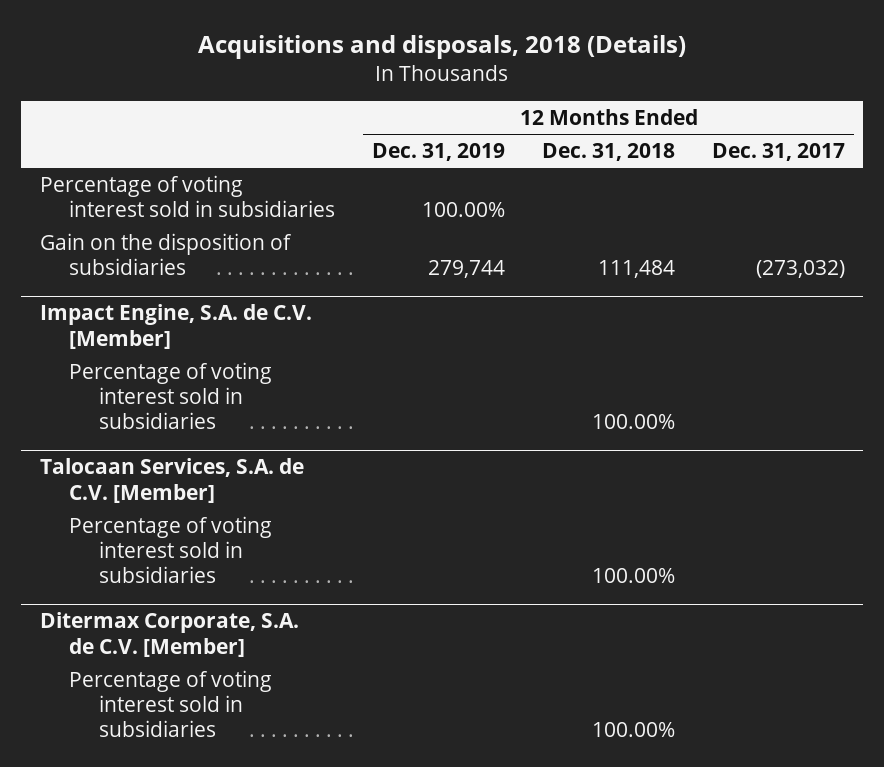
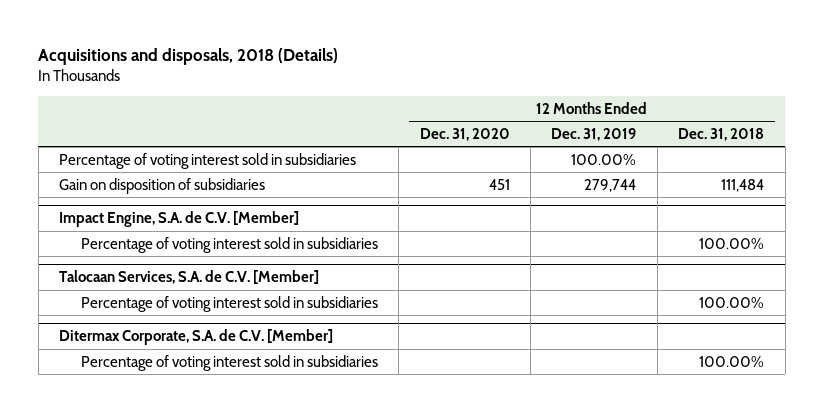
- | 12 Months Ended Dec. 31, 2019 | 12 Months Ended Dec. 31, 2018 | 12 Months Ended Dec. 31, 2017
+ | 12 Months Ended Dec. 31, 2020 | 12 Months Ended Dec. 31, 2019 | 12 Months Ended Dec. 31, 2018
- Gain on the disposition of subsidiaries | 279,744 | 111,484 | (273,032)
+ Gain on disposition of subsidiaries | 451 | 279,744 | 111,484

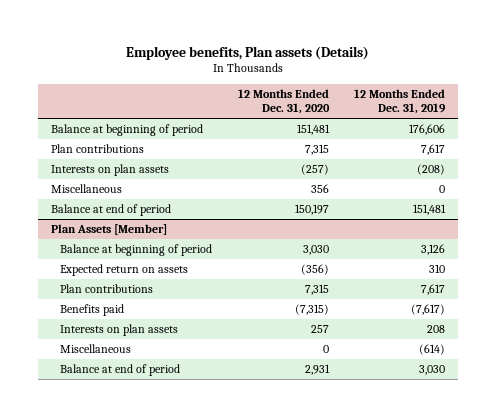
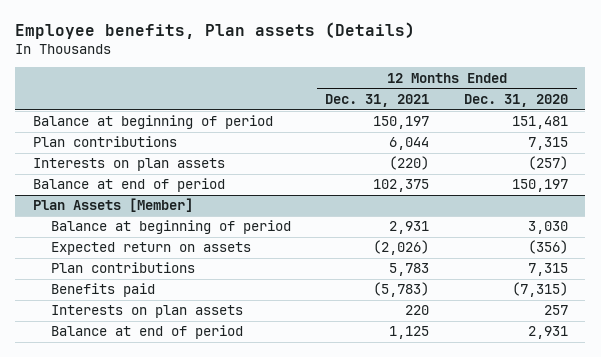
- | 12 Months Ended Dec. 31, 2020 | 12 Months Ended Dec. 31, 2019
+ | 12 Months Ended Dec. 31, 2021 | 12 Months Ended Dec. 31, 2020
- Miscellaneous | 356 | 0
@ Plan Assets [Member]
- Miscellaneous | 0 | (614)

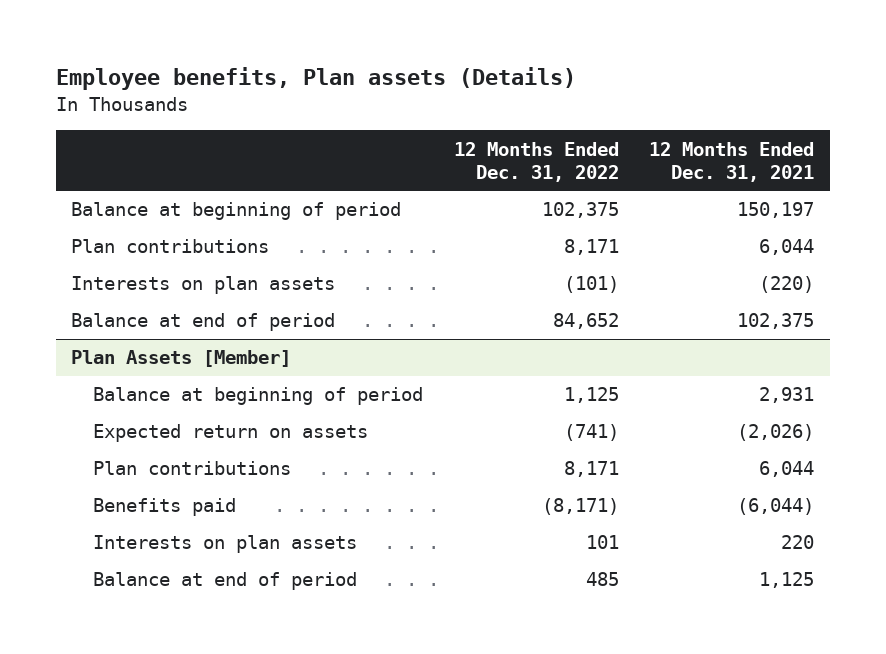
- | 12 Months Ended Dec. 31, 2021 | 12 Months Ended Dec. 31, 2020
+ | 12 Months Ended Dec. 31, 2022 | 12 Months Ended Dec. 31, 2021
@ Plan Assets [Member]
- Plan contributions | 5,783 | 7,315
- Benefits paid | (5,783) | (7,315)
+ Plan contributions | 8,171 | 6,044
+ Benefits paid | (8,171) | (6,044)

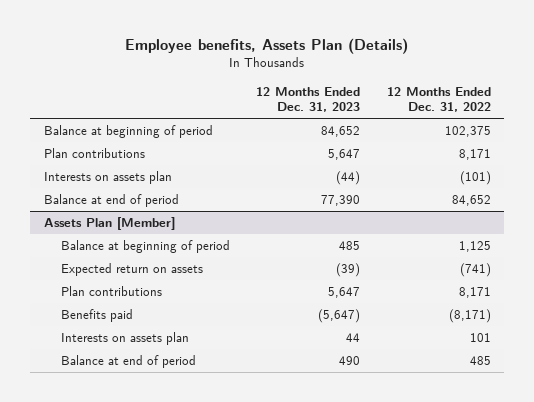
- Employee benefits, Plan assets (Details)
+ Employee benefits, Assets Plan (Details)
- | 12 Months Ended Dec. 31, 2022 | 12 Months Ended Dec. 31, 2021
+ | 12 Months Ended Dec. 31, 2023 | 12 Months Ended Dec. 31, 2022
- Interests on plan assets | (101) | (220)
+ Interests on assets plan | (44) | (101)
- Plan Assets [Member]
+ Assets Plan [Member]
- Interests on plan assets | 101 | 220
+ Interests on assets plan | 44 | 101

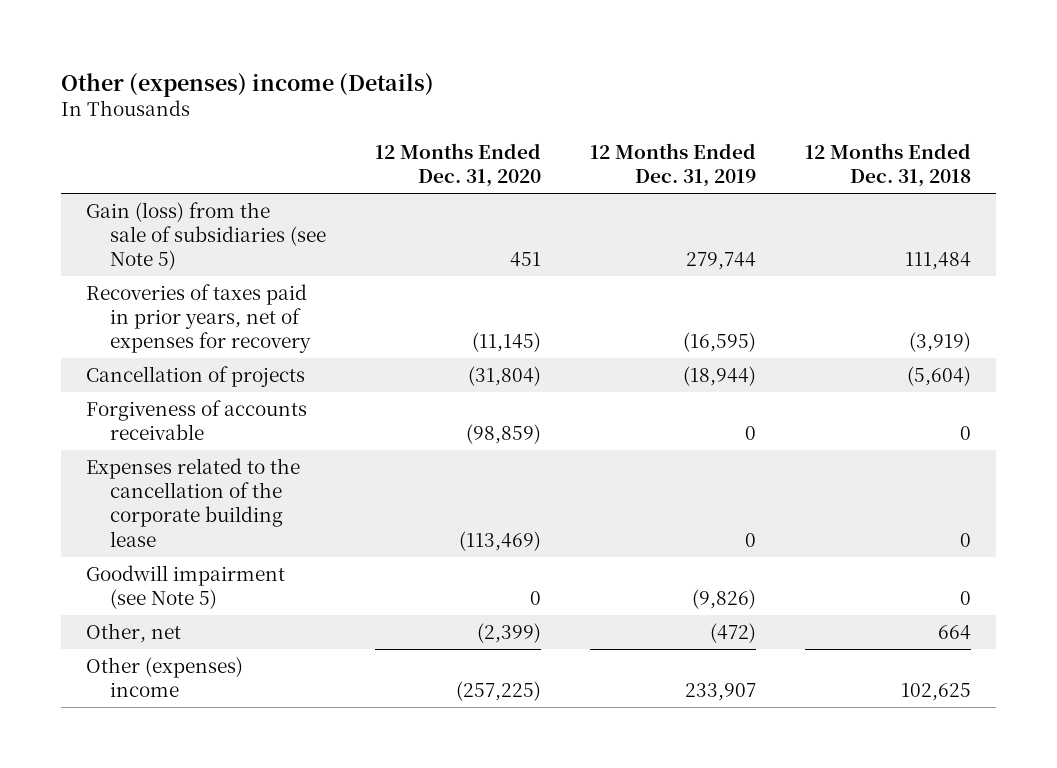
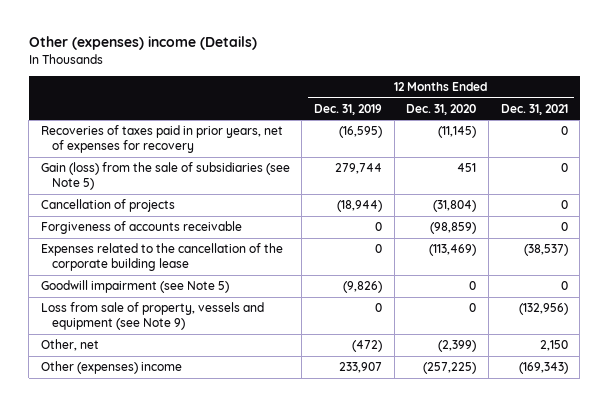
- | 12 Months Ended Dec. 31, 2020 | 12 Months Ended Dec. 31, 2019 | 12 Months Ended Dec. 31, 2018
+ | 12 Months Ended Dec. 31, 2019 | 12 Months Ended Dec. 31, 2020 | 12 Months Ended Dec. 31, 2021
moved down: Gain (loss) from the sale of subsidiaries (see Note 5) | 279,744 | 451 | 0
+ Loss from sale of property, vessels and equipment (see Note 9) | 0 | 0 | (132,956)

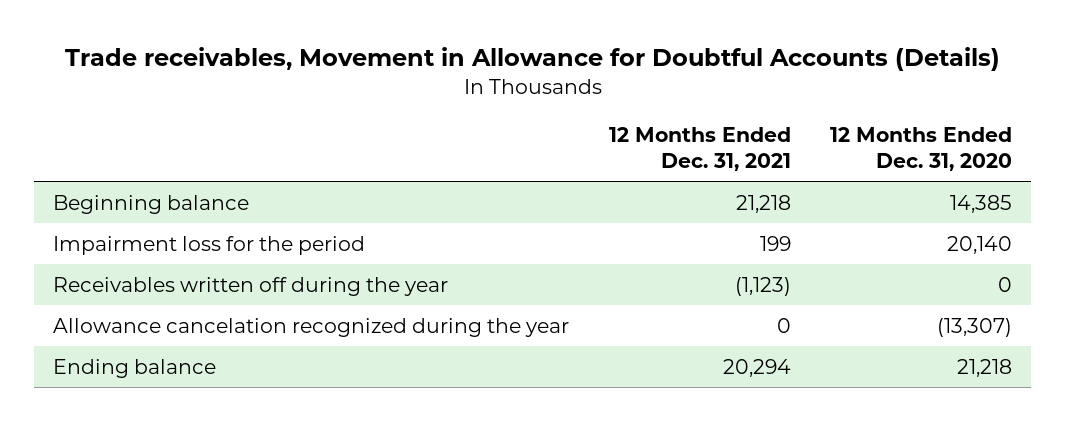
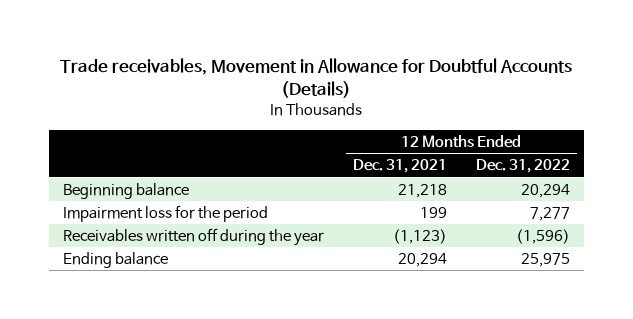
- | 12 Months Ended Dec. 31, 2021 | 12 Months Ended Dec. 31, 2020
+ | 12 Months Ended Dec. 31, 2021 | 12 Months Ended Dec. 31, 2022
- Allowance cancelation recognized during the year | 0 | (13,307)

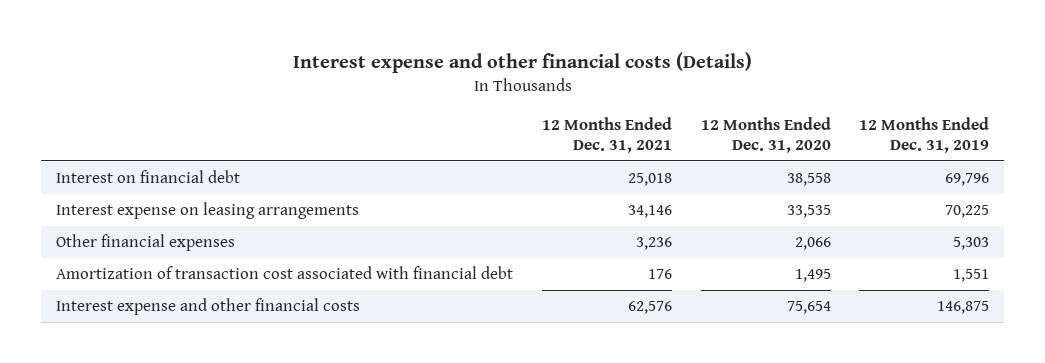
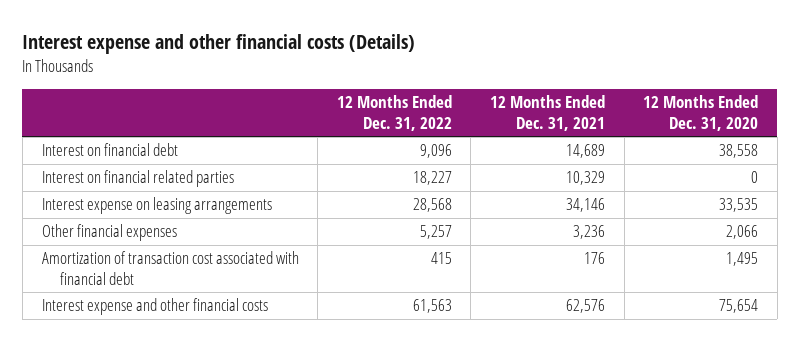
- | 12 Months Ended Dec. 31, 2021 | 12 Months Ended Dec. 31, 2020 | 12 Months Ended Dec. 31, 2019
+ | 12 Months Ended Dec. 31, 2022 | 12 Months Ended Dec. 31, 2021 | 12 Months Ended Dec. 31, 2020
- Interest on financial debt | 25,018 | 38,558 | 69,796
+ Interest on financial debt | 9,096 | 14,689 | 38,558
+ Interest on financial related parties | 18,227 | 10,329 | 0

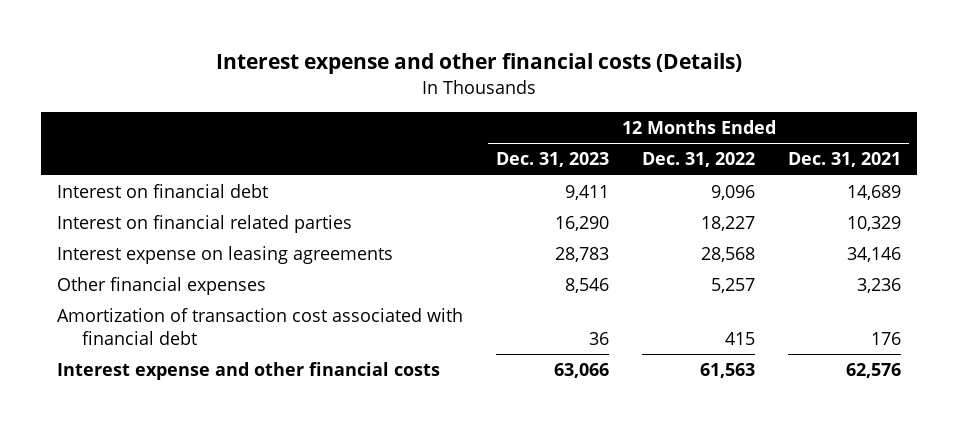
- | 12 Months Ended Dec. 31, 2022 | 12 Months Ended Dec. 31, 2021 | 12 Months Ended Dec. 31, 2020
+ | 12 Months Ended Dec. 31, 2023 | 12 Months Ended Dec. 31, 2022 | 12 Months Ended Dec. 31, 2021
- Interest expense on leasing arrangements | 28,568 | 34,146 | 33,535
+ Interest expense on leasing agreements | 28,783 | 28,568 | 34,146

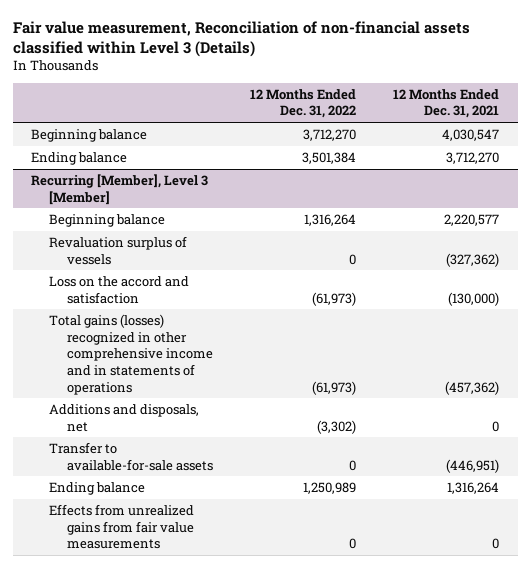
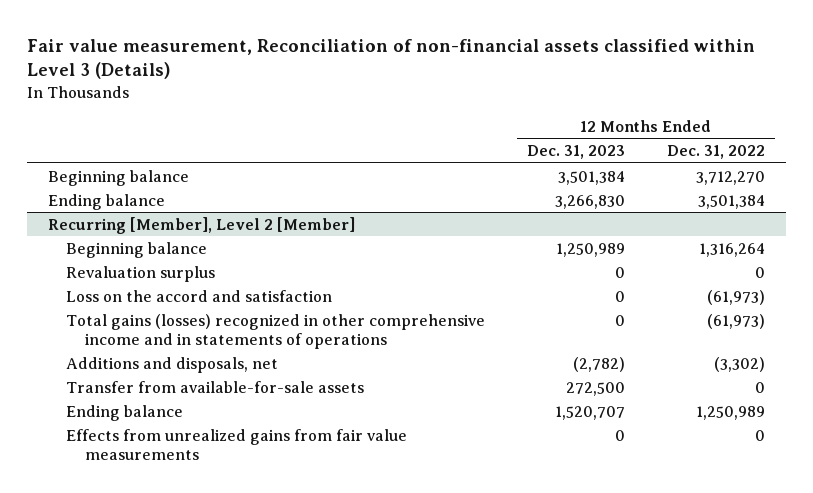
- | 12 Months Ended Dec. 31, 2022 | 12 Months Ended Dec. 31, 2021
+ | 12 Months Ended Dec. 31, 2023 | 12 Months Ended Dec. 31, 2022
- Recurring [Member], Level 3 [Member]
+ Recurring [Member], Level 2 [Member]
- Revaluation surplus of vessels | 0 | (327,362)
+ Revaluation surplus | 0 | 0
- Transfer to available-for-sale assets | 0 | (446,951)
+ Transfer from available-for-sale assets | 272,500 | 0

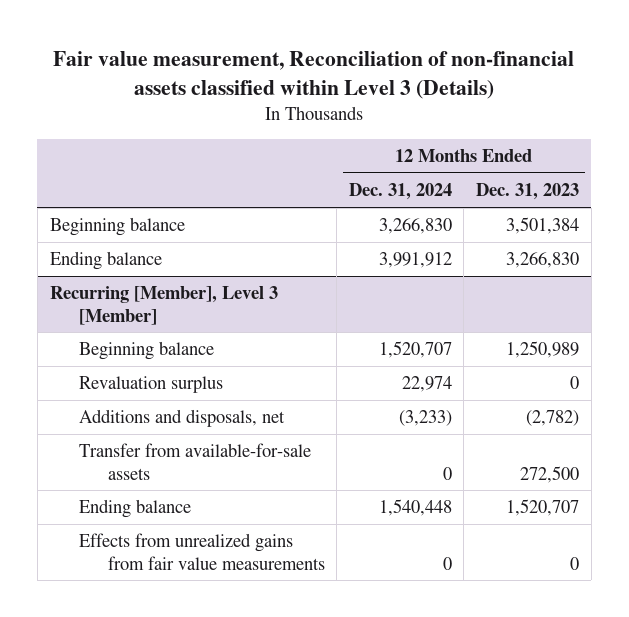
- | 12 Months Ended Dec. 31, 2023 | 12 Months Ended Dec. 31, 2022
+ | 12 Months Ended Dec. 31, 2024 | 12 Months Ended Dec. 31, 2023
- Recurring [Member], Level 2 [Member]
+ Recurring [Member], Level 3 [Member]
- Loss on the accord and satisfaction | 0 | (61,973)
- Total gains (losses) recognized in other comprehensive income and in statements of operations | 0 | (61,973)

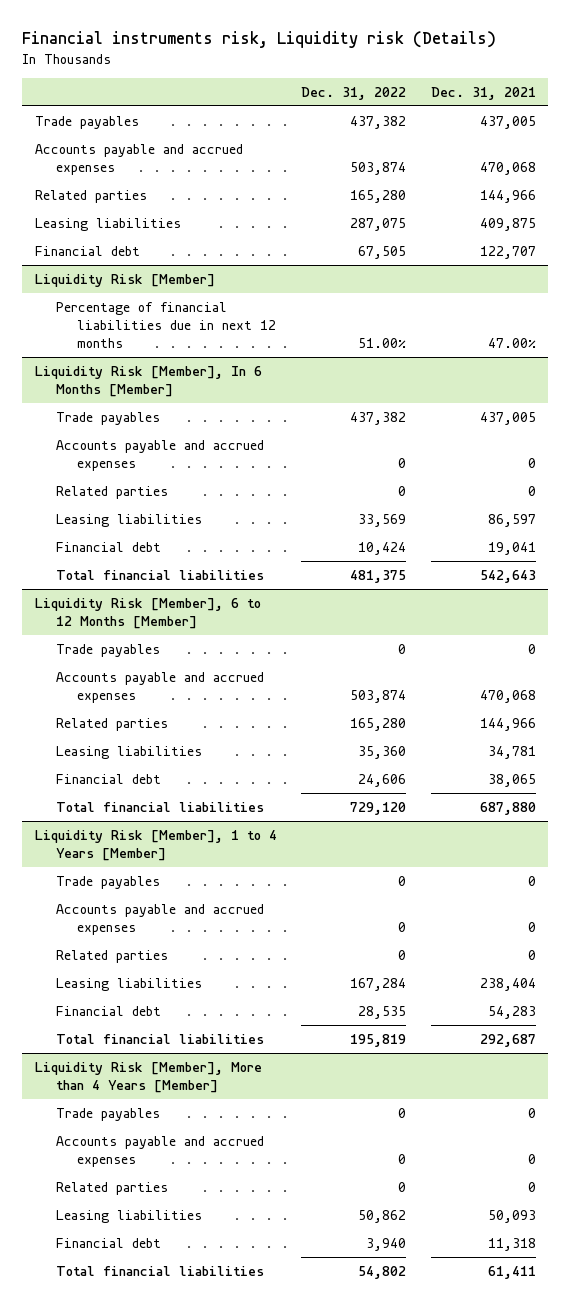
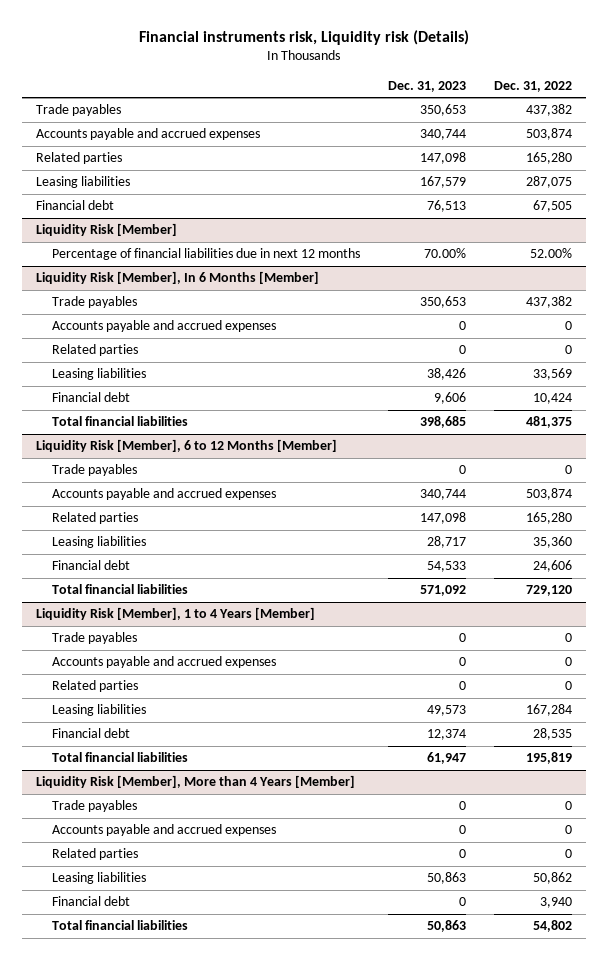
- | Dec. 31, 2022 | Dec. 31, 2021
+ | Dec. 31, 2023 | Dec. 31, 2022
@ Liquidity Risk [Member]
- Percentage of financial liabilities due in next 12 months | 51.00% | 47.00%
+ Percentage of financial liabilities due in next 12 months | 70.00% | 52.00%

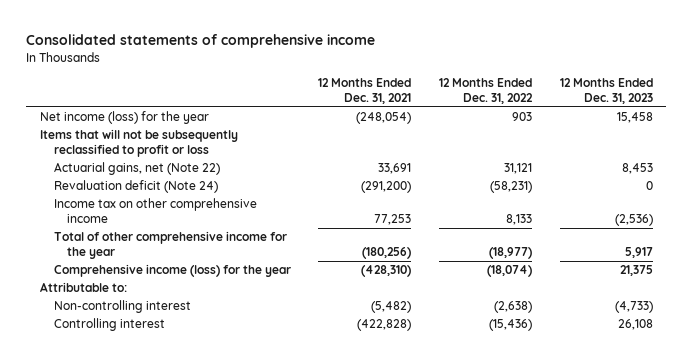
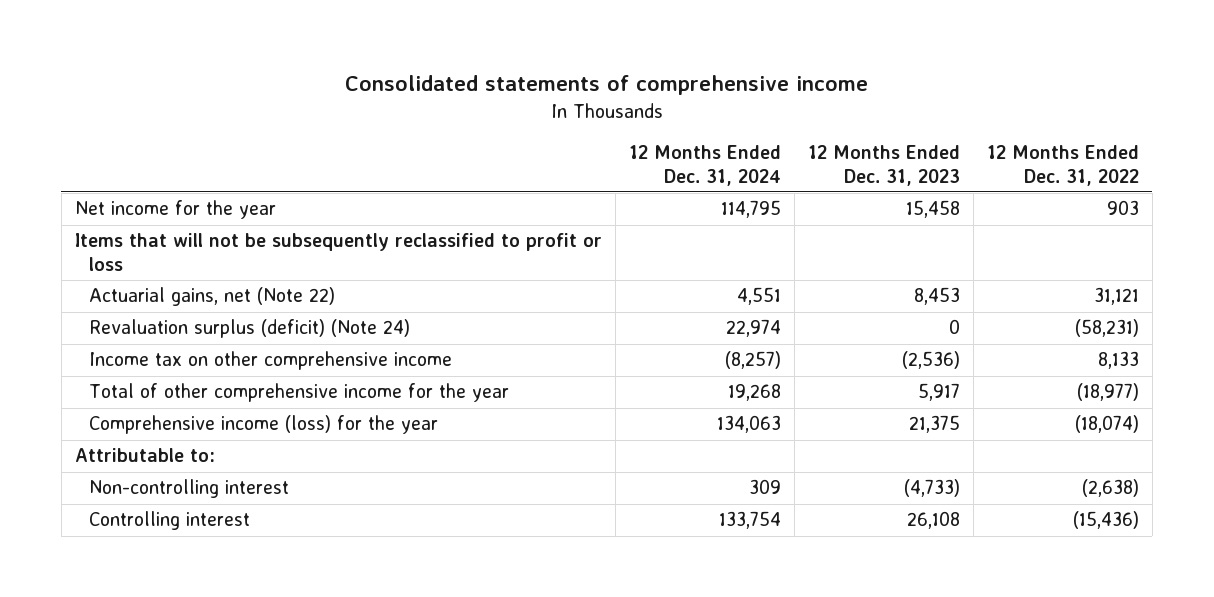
- | 12 Months Ended Dec. 31, 2021 | 12 Months Ended Dec. 31, 2022 | 12 Months Ended Dec. 31, 2023
+ | 12 Months Ended Dec. 31, 2024 | 12 Months Ended Dec. 31, 2023 | 12 Months Ended Dec. 31, 2022
- Net income (loss) for the year | (248,054) | 903 | 15,458
+ Net income for the year | 114,795 | 15,458 | 903
- Revaluation deficit (Note 24) | (291,200) | (58,231) | 0
+ Revaluation surplus (deficit) (Note 24) | 22,974 | 0 | (58,231)

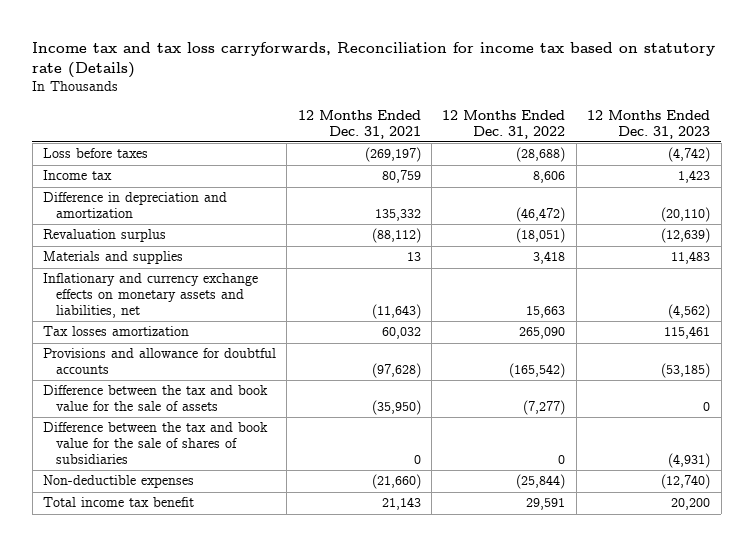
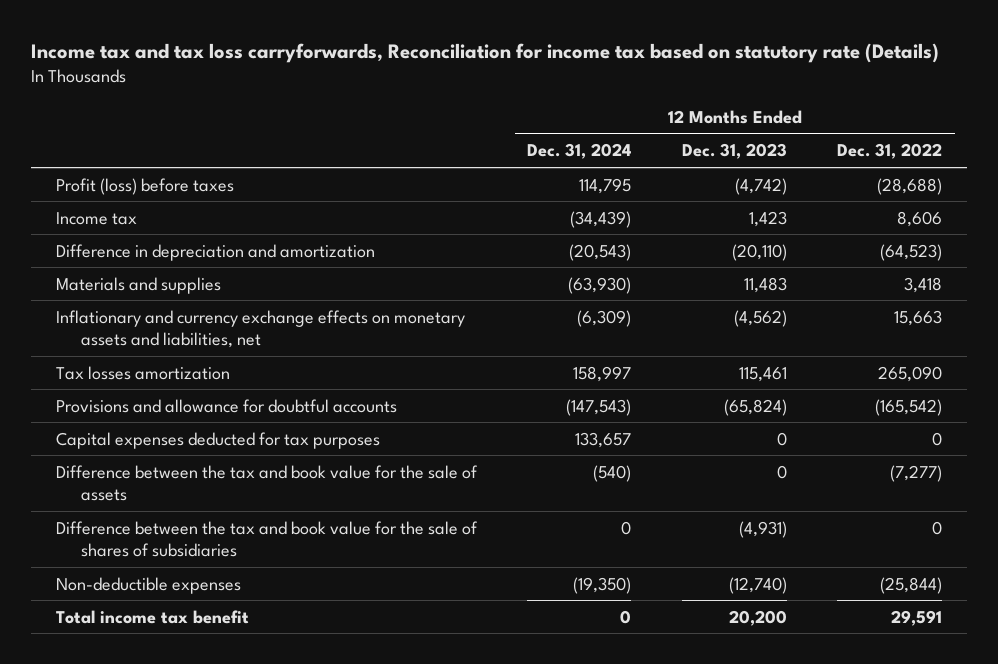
- | 12 Months Ended Dec. 31, 2021 | 12 Months Ended Dec. 31, 2022 | 12 Months Ended Dec. 31, 2023
+ | 12 Months Ended Dec. 31, 2024 | 12 Months Ended Dec. 31, 2023 | 12 Months Ended Dec. 31, 2022
- Loss before taxes | (269,197) | (28,688) | (4,742)
+ Profit (loss) before taxes | 114,795 | (4,742) | (28,688)
- Difference in depreciation and amortization | 135,332 | (46,472) | (20,110)
- Revaluation surplus | (88,112) | (18,051) | (12,639)
+ Difference in depreciation and amortization | (20,543) | (20,110) | (64,523)
- Provisions and allowance for doubtful accounts | (97,628) | (165,542) | (53,185)
+ Provisions and allowance for doubtful accounts | (147,543) | (65,824) | (165,542)
+ Capital expenses deducted for tax purposes | 133,657 | 0 | 0

